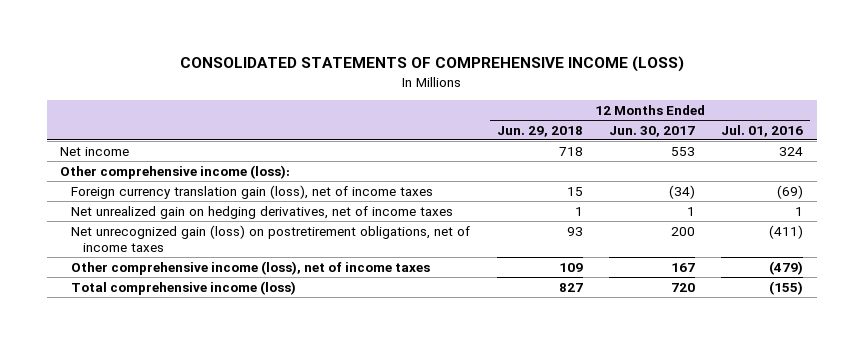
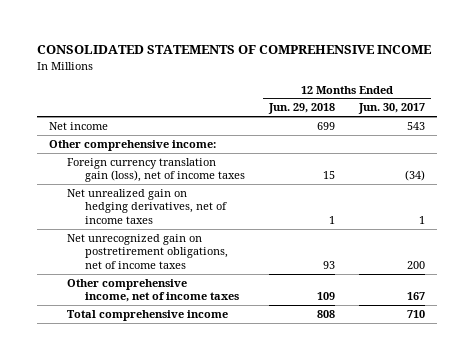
- CONSOLIDATED STATEMENTS OF COMPREHENSIVE INCOME (LOSS)
+ CONSOLIDATED STATEMENTS OF COMPREHENSIVE INCOME
- | 12 Months Ended Jun. 29, 2018 | 12 Months Ended Jun. 30, 2017 | 12 Months Ended Jul. 01, 2016
+ | 12 Months Ended Jun. 29, 2018 | 12 Months Ended Jun. 30, 2017
- Net income | 718 | 553 | 324
- Other comprehensive income (loss):
+ Net income | 699 | 543
+ Other comprehensive income:
- Net unrecognized gain (loss) on postretirement obligations, net of income taxes | 93 | 200 | (411)
- Other comprehensive income (loss), net of income taxes | 109 | 167 | (479)
- Total comprehensive income (loss) | 827 | 720 | (155)
+ Net unrecognized gain on postretirement obligations, net of income taxes | 93 | 200
+ Other comprehensive income, net of income taxes | 109 | 167
+ Total comprehensive income | 808 | 710

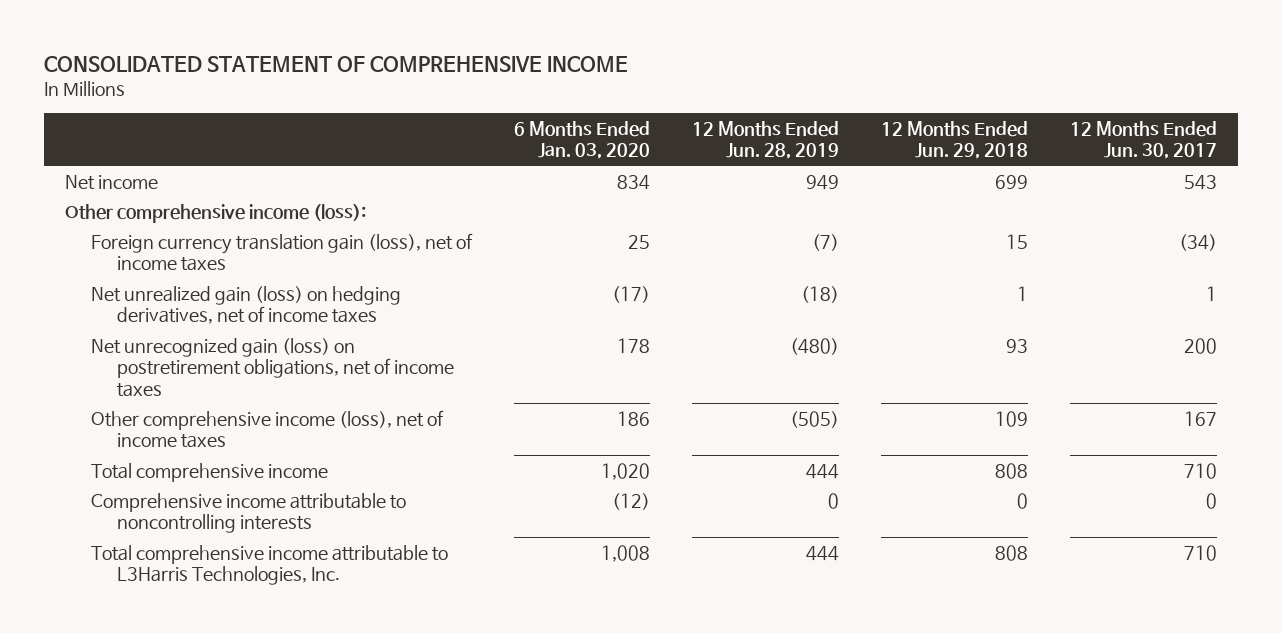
- CONSOLIDATED STATEMENTS OF COMPREHENSIVE INCOME
+ CONSOLIDATED STATEMENT OF COMPREHENSIVE INCOME
- | 12 Months Ended Jun. 29, 2018 | 12 Months Ended Jun. 30, 2017
+ | 6 Months Ended Jan. 03, 2020 | 12 Months Ended Jun. 28, 2019 | 12 Months Ended Jun. 29, 2018 | 12 Months Ended Jun. 30, 2017
- Other comprehensive income:
+ Other comprehensive income (loss):
- Net unrealized gain on hedging derivatives, net of income taxes | 1 | 1
- Net unrecognized gain on postretirement obligations, net of income taxes | 93 | 200
- Other comprehensive income, net of income taxes | 109 | 167
+ Net unrealized gain (loss) on hedging derivatives, net of income taxes | (17) | (18) | 1 | 1
+ Net unrecognized gain (loss) on postretirement obligations, net of income taxes | 178 | (480) | 93 | 200
+ Other comprehensive income (loss), net of income taxes | 186 | (505) | 109 | 167
+ Comprehensive income attributable to noncontrolling interests | (12) | 0 | 0 | 0
+ Total comprehensive income attributable to L3Harris Technologies, Inc. | 1,008 | 444 | 808 | 710

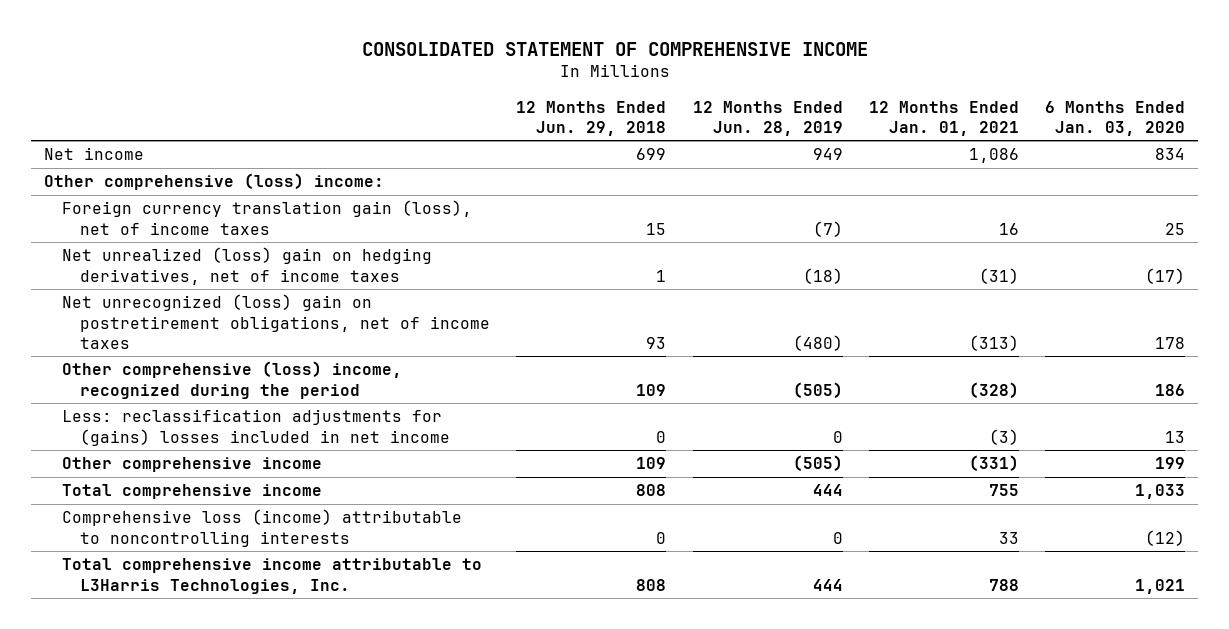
- | 6 Months Ended Jan. 03, 2020 | 12 Months Ended Jun. 28, 2019 | 12 Months Ended Jun. 29, 2018 | 12 Months Ended Jun. 30, 2017
+ | 12 Months Ended Jun. 29, 2018 | 12 Months Ended Jun. 28, 2019 | 12 Months Ended Jan. 01, 2021 | 6 Months Ended Jan. 03, 2020
- Other comprehensive income (loss):
+ Other comprehensive (loss) income:
- Net unrealized gain (loss) on hedging derivatives, net of income taxes | (17) | (18) | 1 | 1
- Net unrecognized gain (loss) on postretirement obligations, net of income taxes | 178 | (480) | 93 | 200
- Other comprehensive income (loss), net of income taxes | 186 | (505) | 109 | 167
- Total comprehensive income | 1,020 | 444 | 808 | 710
- Comprehensive income attributable to noncontrolling interests | (12) | 0 | 0 | 0
- Total comprehensive income attributable to L3Harris Technologies, Inc. | 1,008 | 444 | 808 | 710
+ Net unrealized (loss) gain on hedging derivatives, net of income taxes | 1 | (18) | (31) | (17)
+ Net unrecognized (loss) gain on postretirement obligations, net of income taxes | 93 | (480) | (313) | 178
+ Other comprehensive (loss) income, recognized during the period | 109 | (505) | (328) | 186
+ Less: reclassification adjustments for (gains) losses included in net income | 0 | 0 | (3) | 13
+ Other comprehensive income | 109 | (505) | (331) | 199
+ Total comprehensive income | 808 | 444 | 755 | 1,033
+ Comprehensive loss (income) attributable to noncontrolling interests | 0 | 0 | 33 | (12)
+ Total comprehensive income attributable to L3Harris Technologies, Inc. | 808 | 444 | 788 | 1,021

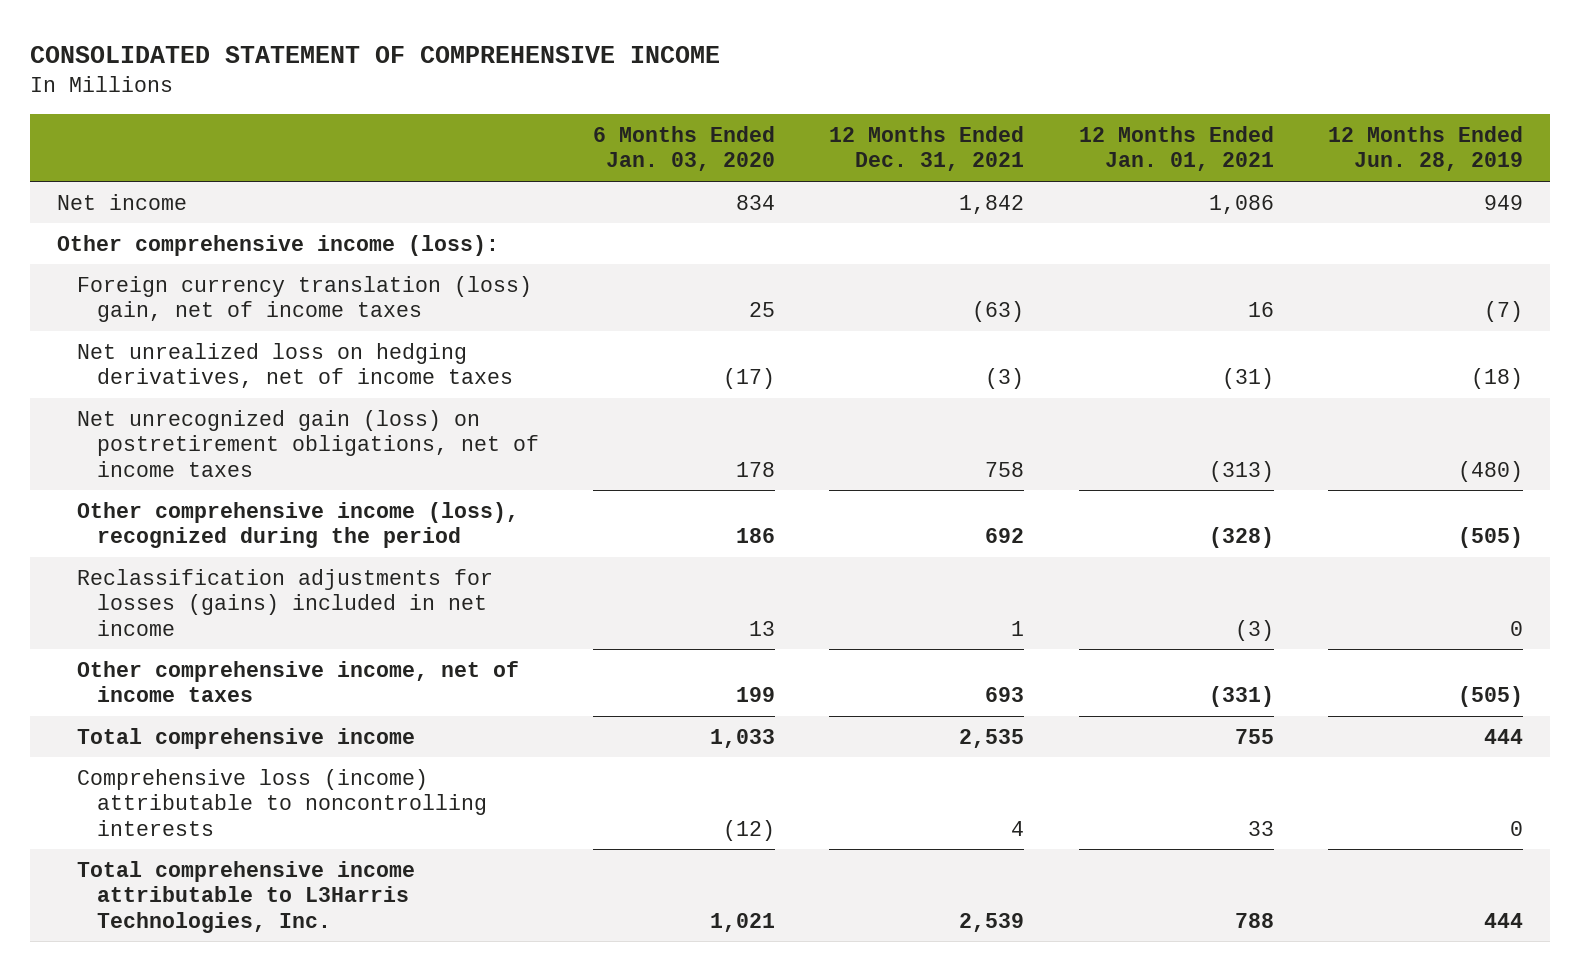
- | 12 Months Ended Jun. 29, 2018 | 12 Months Ended Jun. 28, 2019 | 12 Months Ended Jan. 01, 2021 | 6 Months Ended Jan. 03, 2020
+ | 6 Months Ended Jan. 03, 2020 | 12 Months Ended Dec. 31, 2021 | 12 Months Ended Jan. 01, 2021 | 12 Months Ended Jun. 28, 2019
- Other comprehensive (loss) income:
- Foreign currency translation gain (loss), net of income taxes | 15 | (7) | 16 | 25
- Net unrealized (loss) gain on hedging derivatives, net of income taxes | 1 | (18) | (31) | (17)
- Net unrecognized (loss) gain on postretirement obligations, net of income taxes | 93 | (480) | (313) | 178
- Other comprehensive (loss) income, recognized during the period | 109 | (505) | (328) | 186
- Less: reclassification adjustments for (gains) losses included in net income | 0 | 0 | (3) | 13
- Other comprehensive income | 109 | (505) | (331) | 199
+ Other comprehensive income (loss):
+ Foreign currency translation (loss) gain, net of income taxes | 25 | (63) | 16 | (7)
+ Net unrealized loss on hedging derivatives, net of income taxes | (17) | (3) | (31) | (18)
+ Net unrecognized gain (loss) on postretirement obligations, net of income taxes | 178 | 758 | (313) | (480)
+ Other comprehensive income (loss), recognized during the period | 186 | 692 | (328) | (505)
+ Reclassification adjustments for losses (gains) included in net income | 13 | 1 | (3) | 0
+ Other comprehensive income, net of income taxes | 199 | 693 | (331) | (505)

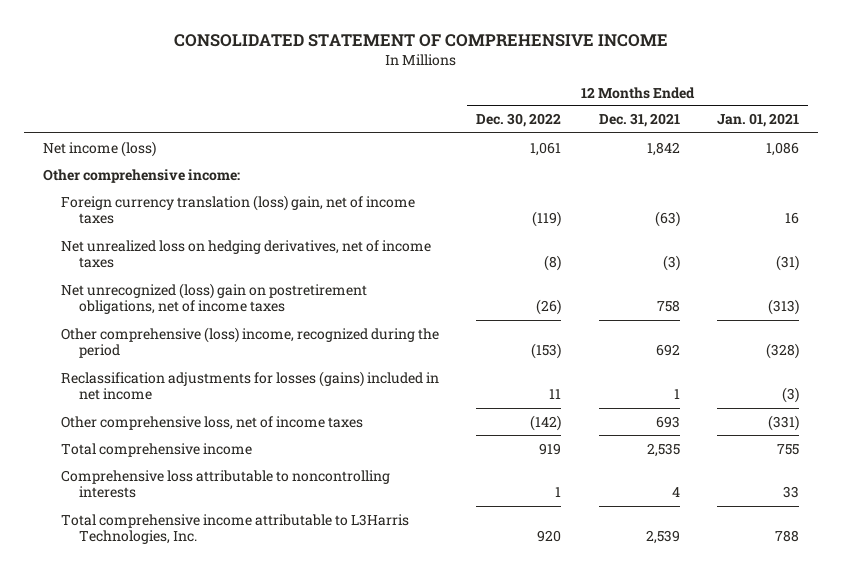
- | 6 Months Ended Jan. 03, 2020 | 12 Months Ended Dec. 31, 2021 | 12 Months Ended Jan. 01, 2021 | 12 Months Ended Jun. 28, 2019
+ | 12 Months Ended Dec. 30, 2022 | 12 Months Ended Dec. 31, 2021 | 12 Months Ended Jan. 01, 2021
- Net income | 834 | 1,842 | 1,086 | 949
- Other comprehensive income (loss):
+ Net income (loss) | 1,061 | 1,842 | 1,086
+ Other comprehensive income:
- Net unrecognized gain (loss) on postretirement obligations, net of income taxes | 178 | 758 | (313) | (480)
- Other comprehensive income (loss), recognized during the period | 186 | 692 | (328) | (505)
+ Net unrecognized (loss) gain on postretirement obligations, net of income taxes | (26) | 758 | (313)
+ Other comprehensive (loss) income, recognized during the period | (153) | 692 | (328)
- Other comprehensive income, net of income taxes | 199 | 693 | (331) | (505)
+ Other comprehensive loss, net of income taxes | (142) | 693 | (331)
- Comprehensive loss (income) attributable to noncontrolling interests | (12) | 4 | 33 | 0
+ Comprehensive loss attributable to noncontrolling interests | 1 | 4 | 33

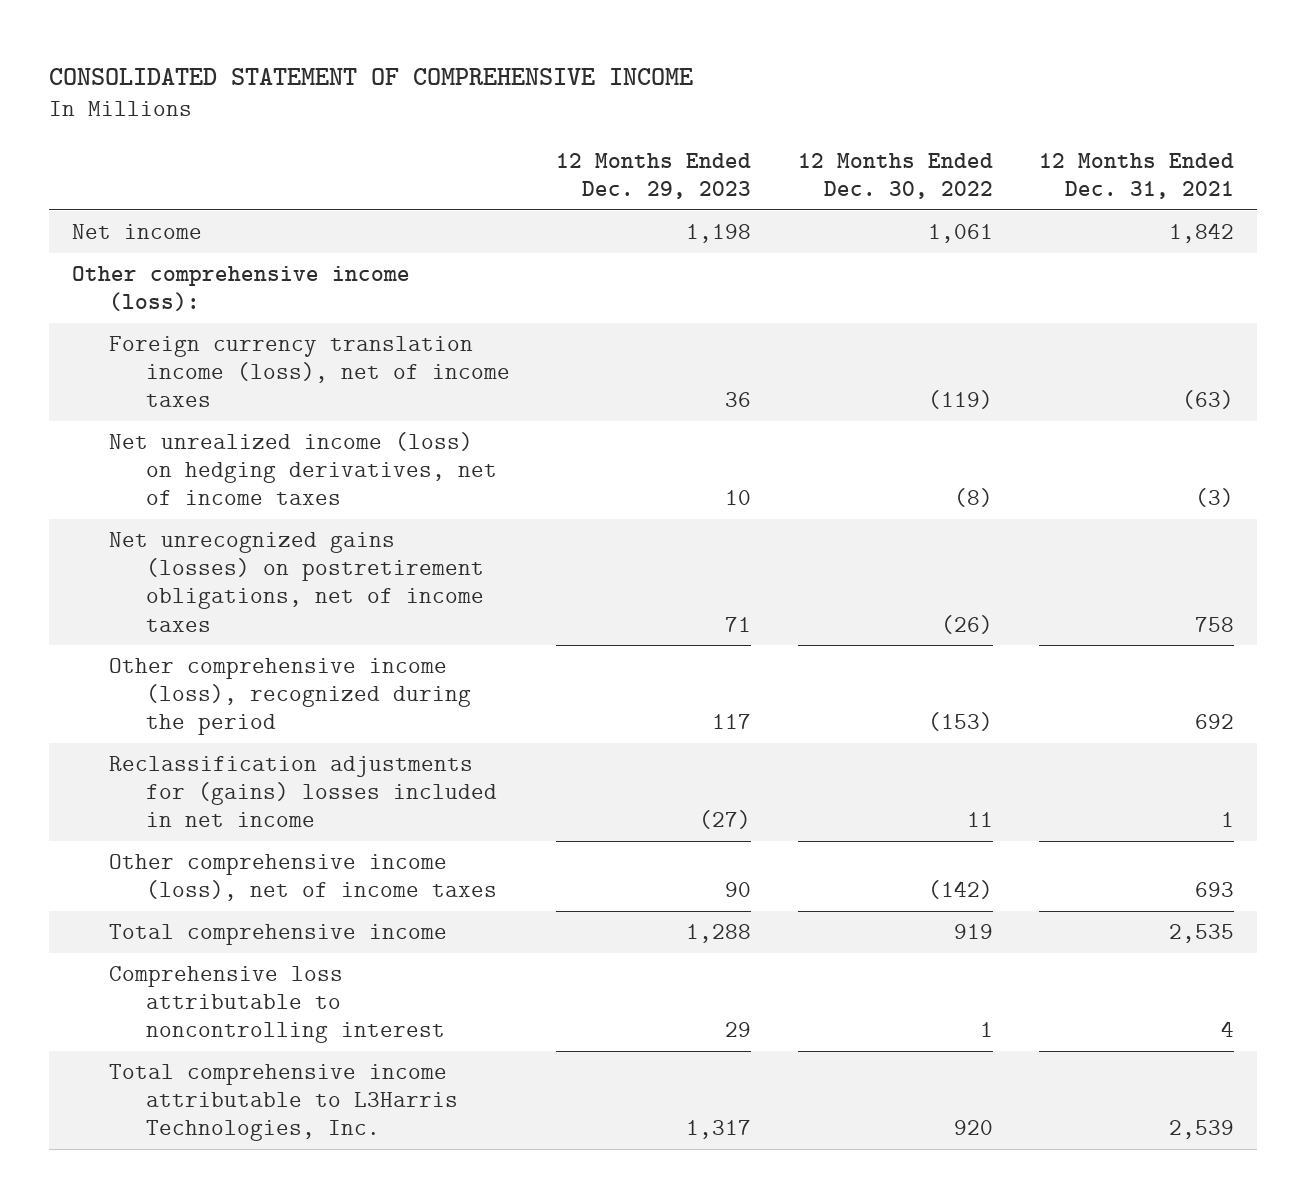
- | 12 Months Ended Dec. 30, 2022 | 12 Months Ended Dec. 31, 2021 | 12 Months Ended Jan. 01, 2021
+ | 12 Months Ended Dec. 29, 2023 | 12 Months Ended Dec. 30, 2022 | 12 Months Ended Dec. 31, 2021
- Net income (loss) | 1,061 | 1,842 | 1,086
- Other comprehensive income:
- Foreign currency translation (loss) gain, net of income taxes | (119) | (63) | 16
- Net unrealized loss on hedging derivatives, net of income taxes | (8) | (3) | (31)
- Net unrecognized (loss) gain on postretirement obligations, net of income taxes | (26) | 758 | (313)
- Other comprehensive (loss) income, recognized during the period | (153) | 692 | (328)
- Reclassification adjustments for losses (gains) included in net income | 11 | 1 | (3)
- Other comprehensive loss, net of income taxes | (142) | 693 | (331)
+ Net income | 1,198 | 1,061 | 1,842
+ Other comprehensive income (loss):
+ Foreign currency translation income (loss), net of income taxes | 36 | (119) | (63)
+ Net unrealized income (loss) on hedging derivatives, net of income taxes | 10 | (8) | (3)
+ Net unrecognized gains (losses) on postretirement obligations, net of income taxes | 71 | (26) | 758
+ Other comprehensive income (loss), recognized during the period | 117 | (153) | 692
+ Reclassification adjustments for (gains) losses included in net income | (27) | 11 | 1
+ Other comprehensive income (loss), net of income taxes | 90 | (142) | 693
- Comprehensive loss attributable to noncontrolling interests | 1 | 4 | 33
+ Comprehensive loss attributable to noncontrolling interest | 29 | 1 | 4

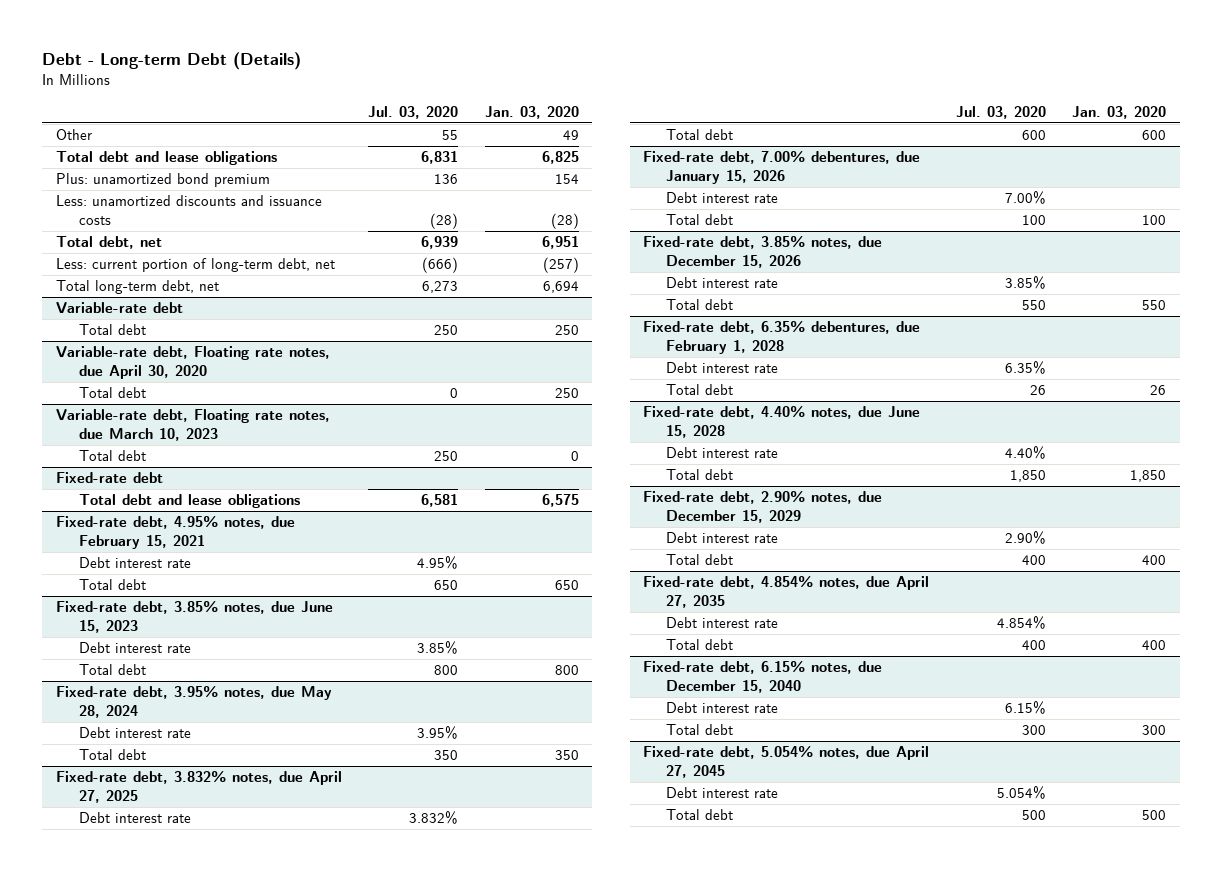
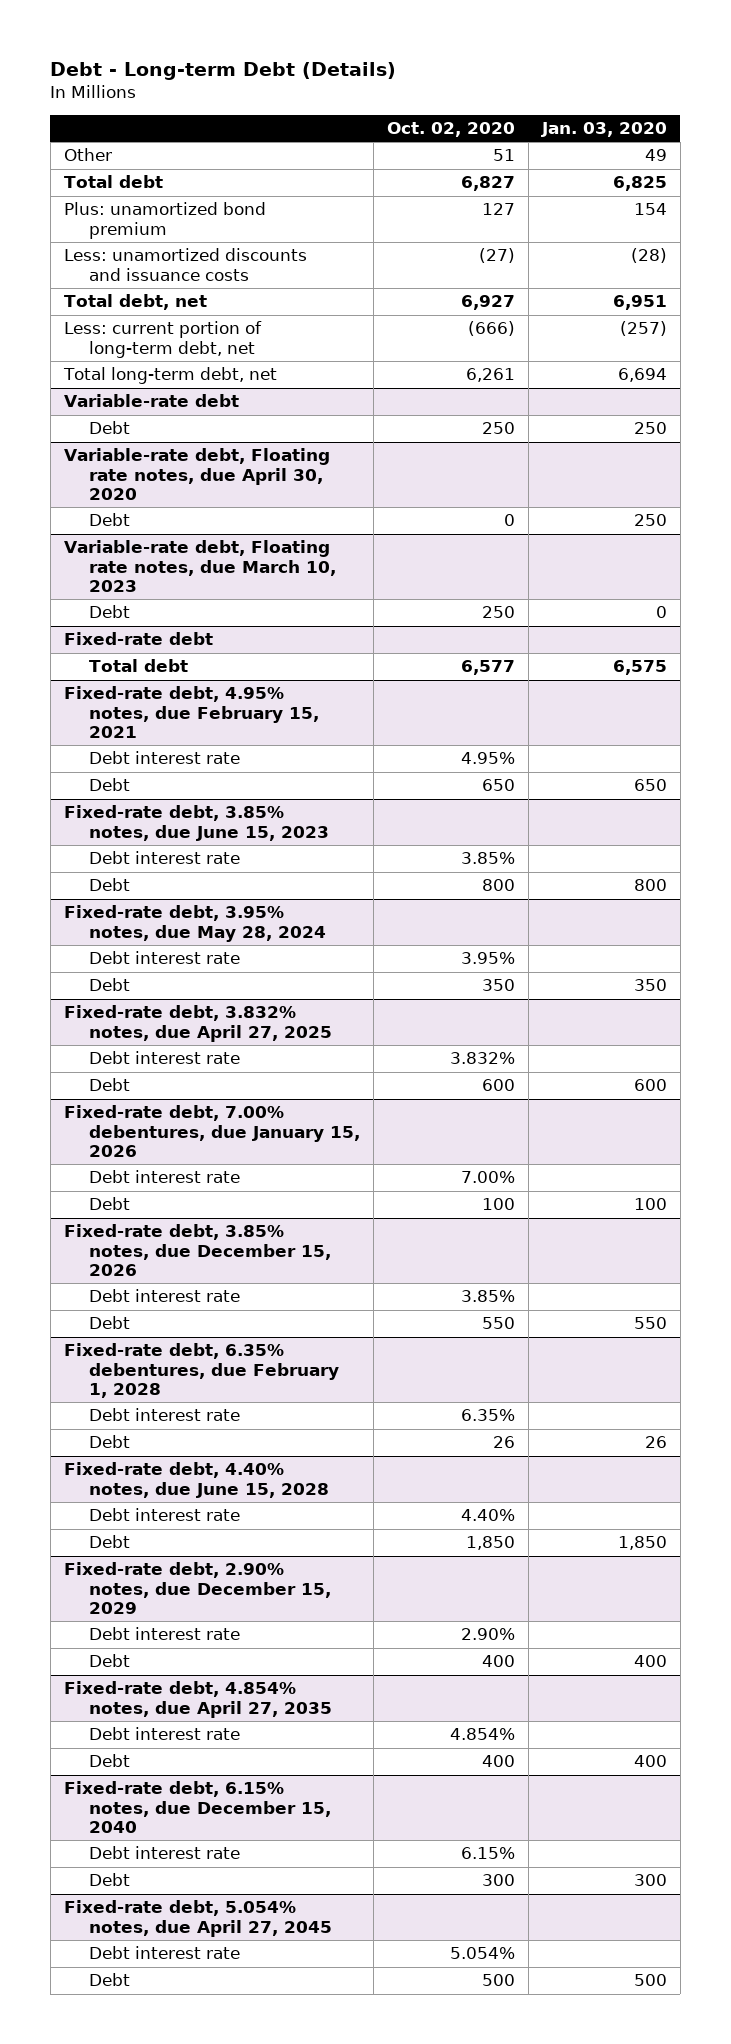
- | Jul. 03, 2020 | Jan. 03, 2020
+ | Oct. 02, 2020 | Jan. 03, 2020
- Total debt and lease obligations | 6,831 | 6,825
+ Total debt | 6,827 | 6,825
@ Variable-rate debt
- Total debt | 250 | 250
+ Debt | 250 | 250
@ Variable-rate debt, Floating rate notes, due April 30, 2020
- Total debt | 0 | 250
+ Debt | 0 | 250
@ Variable-rate debt, Floating rate notes, due March 10, 2023
- Total debt | 250 | 0
+ Debt | 250 | 0
@ Fixed-rate debt
- Total debt and lease obligations | 6,581 | 6,575
+ Total debt | 6,577 | 6,575
@ Fixed-rate debt, 4.95% notes, due February 15, 2021
- Total debt | 650 | 650
+ Debt | 650 | 650
@ Fixed-rate debt, 3.85% notes, due June 15, 2023
- Total debt | 800 | 800
+ Debt | 800 | 800
@ Fixed-rate debt, 3.95% notes, due May 28, 2024
- Total debt | 350 | 350
+ Debt | 350 | 350
@ Fixed-rate debt, 3.832% notes, due April 27, 2025
- Total debt | 600 | 600
+ Debt | 600 | 600
@ Fixed-rate debt, 7.00% debentures, due January 15, 2026
- Total debt | 100 | 100
+ Debt | 100 | 100
@ Fixed-rate debt, 3.85% notes, due December 15, 2026
- Total debt | 550 | 550
+ Debt | 550 | 550
@ Fixed-rate debt, 6.35% debentures, due February 1, 2028
- Total debt | 26 | 26
+ Debt | 26 | 26
@ Fixed-rate debt, 4.40% notes, due June 15, 2028
- Total debt | 1,850 | 1,850
+ Debt | 1,850 | 1,850
@ Fixed-rate debt, 2.90% notes, due December 15, 2029
- Total debt | 400 | 400
+ Debt | 400 | 400
@ Fixed-rate debt, 4.854% notes, due April 27, 2035
- Total debt | 400 | 400
+ Debt | 400 | 400
@ Fixed-rate debt, 6.15% notes, due December 15, 2040
- Total debt | 300 | 300
+ Debt | 300 | 300
@ Fixed-rate debt, 5.054% notes, due April 27, 2045
- Total debt | 500 | 500
+ Debt | 500 | 500

